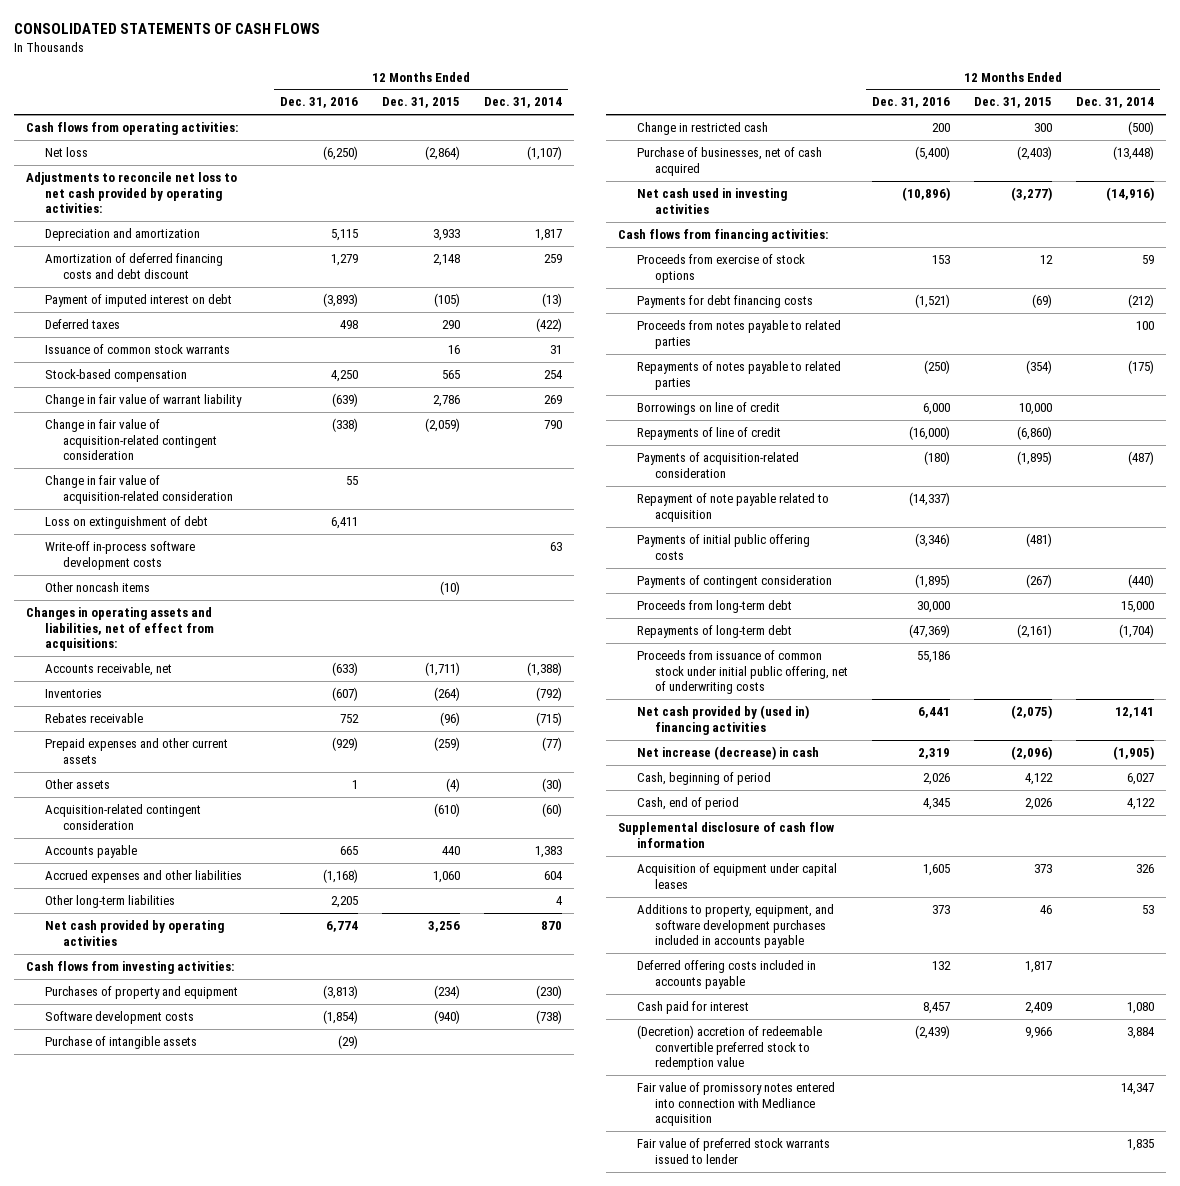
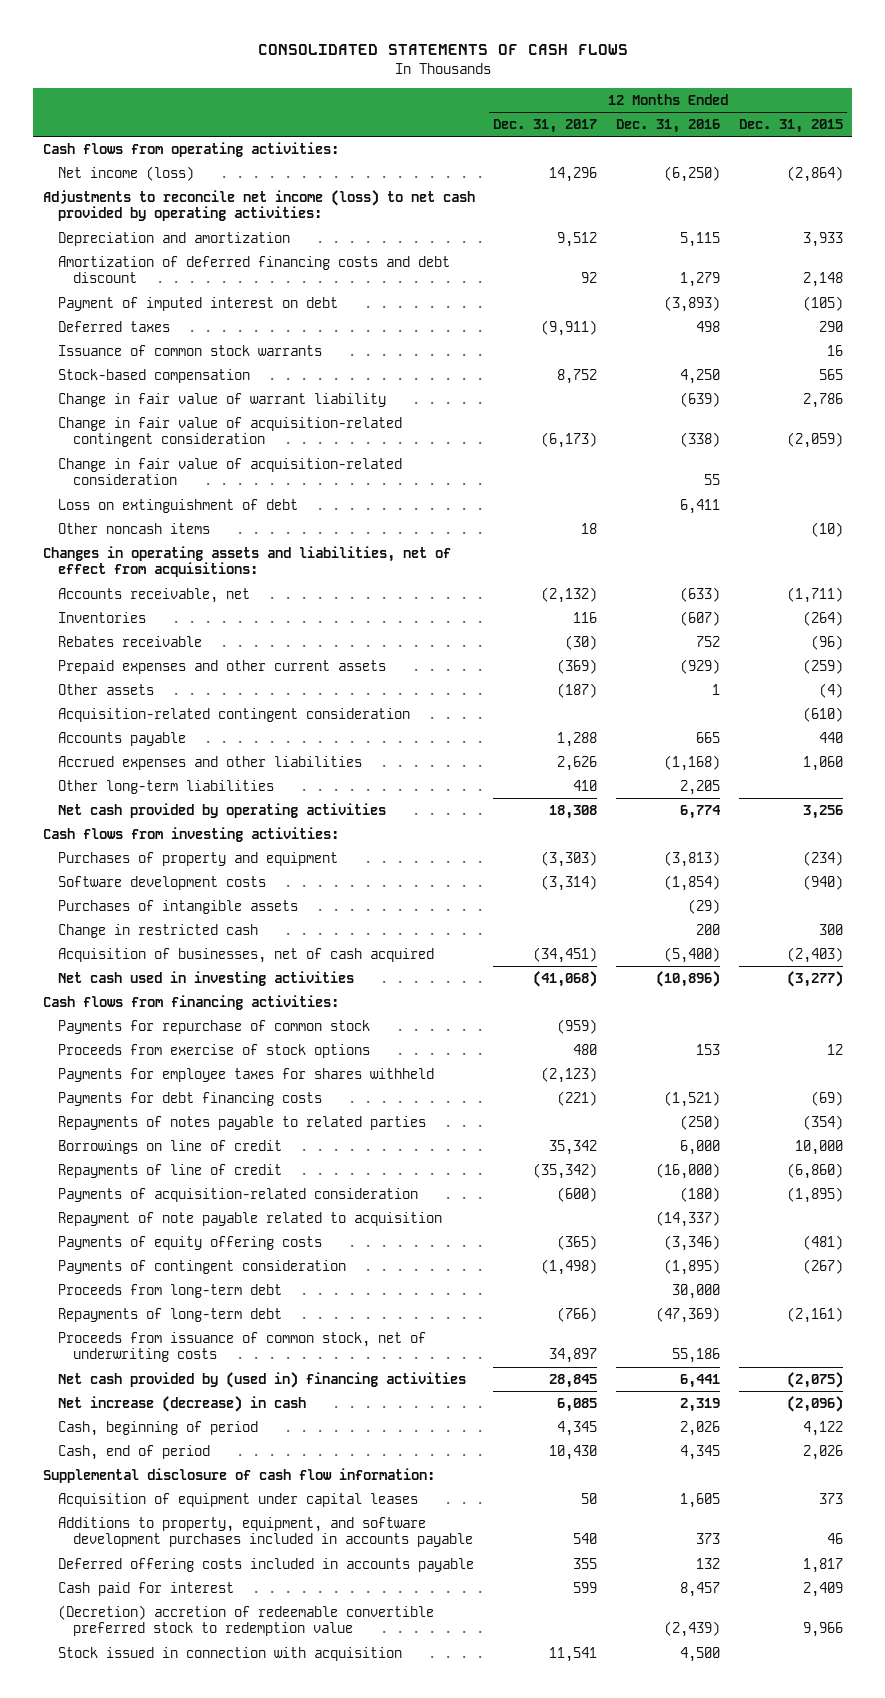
- | 12 Months Ended Dec. 31, 2016 | 12 Months Ended Dec. 31, 2015 | 12 Months Ended Dec. 31, 2014
+ | 12 Months Ended Dec. 31, 2017 | 12 Months Ended Dec. 31, 2016 | 12 Months Ended Dec. 31, 2015
- Net loss | (6,250) | (2,864) | (1,107)
- Adjustments to reconcile net loss to net cash provided by operating activities:
+ Net income (loss) | 14,296 | (6,250) | (2,864)
+ Adjustments to reconcile net income (loss) to net cash provided by operating activities:
- Write-off in-process software development costs | | | 63
- Purchase of intangible assets | (29) | |
+ Purchases of intangible assets | | (29) |
- Purchase of businesses, net of cash acquired | (5,400) | (2,403) | (13,448)
+ Acquisition of businesses, net of cash acquired | (34,451) | (5,400) | (2,403)
+ Payments for repurchase of common stock | (959) | |
+ Payments for employee taxes for shares withheld | (2,123) | |
- Proceeds from notes payable to related parties | | | 100
- Payments of initial public offering costs | (3,346) | (481) |
+ Payments of equity offering costs | (365) | (3,346) | (481)
- Proceeds from issuance of common stock under initial public offering, net of underwriting costs | 55,186 | |
+ Proceeds from issuance of common stock, net of underwriting costs | 34,897 | 55,186 |
- Supplemental disclosure of cash flow information
+ Supplemental disclosure of cash flow information:
- Fair value of promissory notes entered into connection with Medliance acquisition | | | 14,347
- Fair value of preferred stock warrants issued to lender | | | 1,835
+ Stock issued in connection with acquisition | 11,541 | 4,500 |

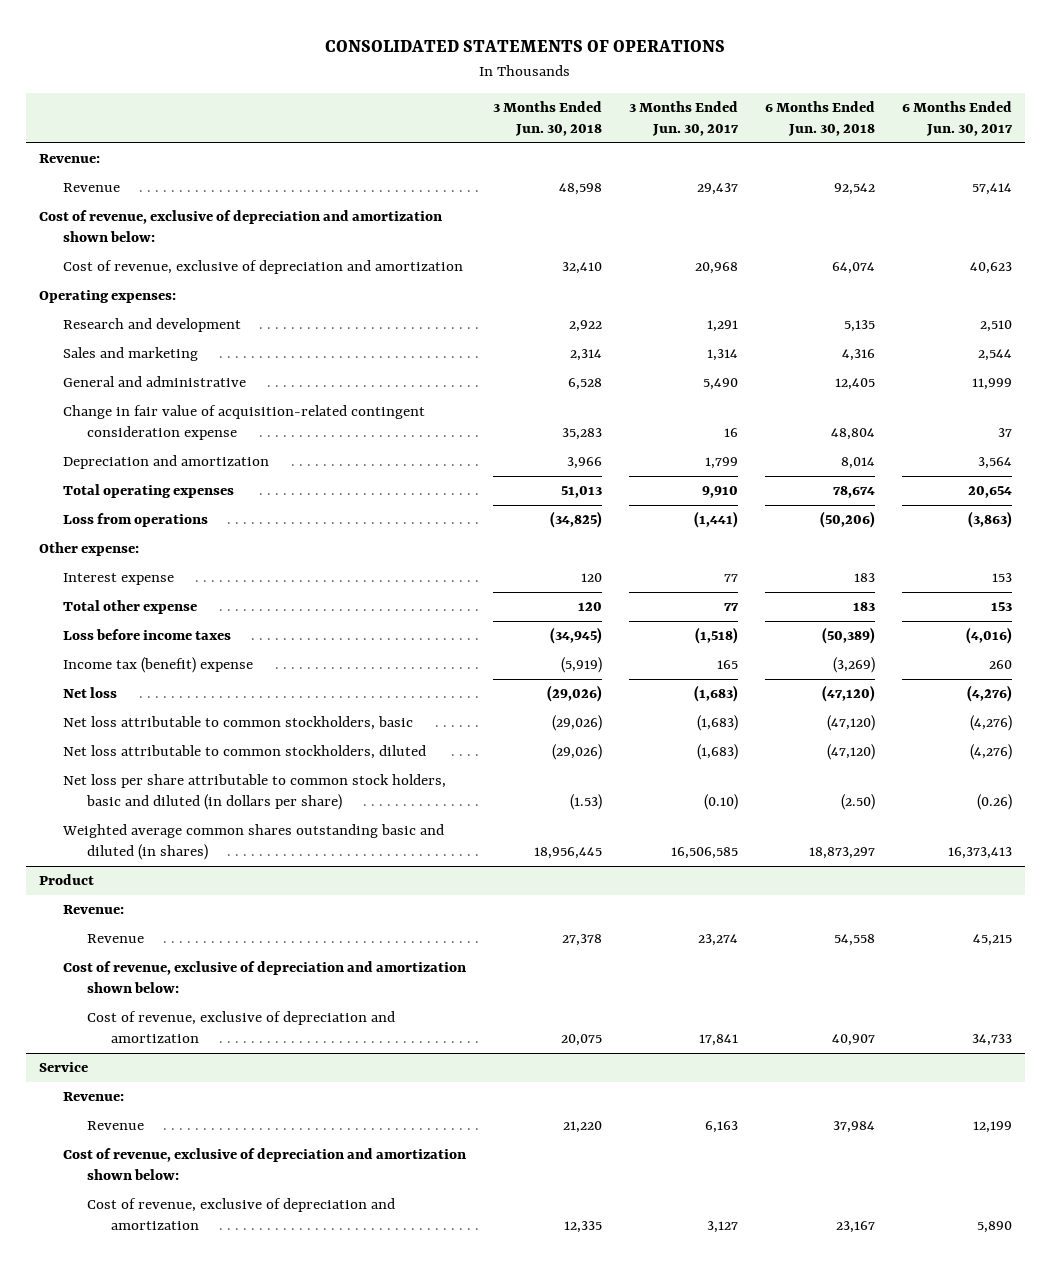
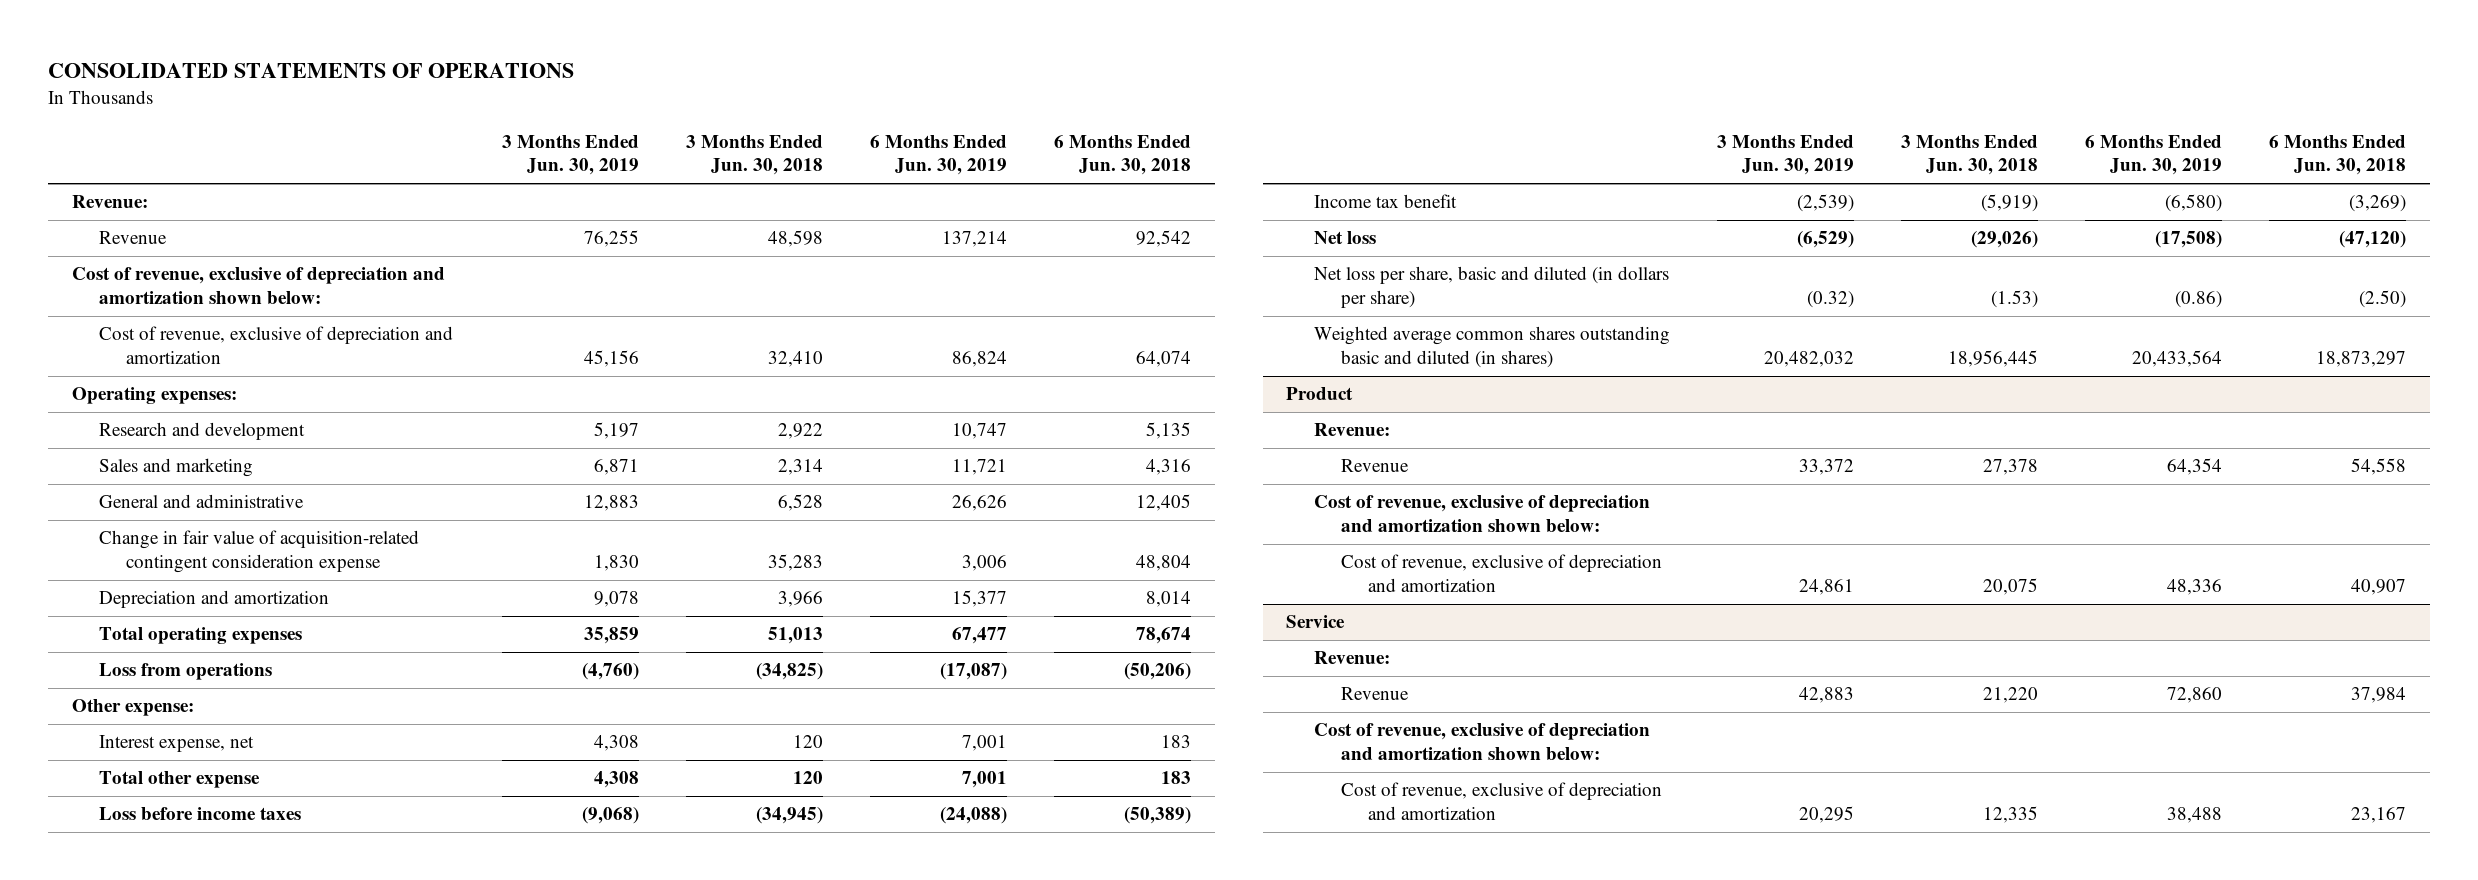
- | 3 Months Ended Jun. 30, 2018 | 3 Months Ended Jun. 30, 2017 | 6 Months Ended Jun. 30, 2018 | 6 Months Ended Jun. 30, 2017
+ | 3 Months Ended Jun. 30, 2019 | 3 Months Ended Jun. 30, 2018 | 6 Months Ended Jun. 30, 2019 | 6 Months Ended Jun. 30, 2018
- Interest expense | 120 | 77 | 183 | 153
+ Interest expense, net | 4,308 | 120 | 7,001 | 183
- Income tax (benefit) expense | (5,919) | 165 | (3,269) | 260
+ Income tax benefit | (2,539) | (5,919) | (6,580) | (3,269)
- Net loss attributable to common stockholders, basic | (29,026) | (1,683) | (47,120) | (4,276)
- Net loss attributable to common stockholders, diluted | (29,026) | (1,683) | (47,120) | (4,276)
- Net loss per share attributable to common stock holders, basic and diluted (in dollars per share) | (1.53) | (0.10) | (2.50) | (0.26)
+ Net loss per share, basic and diluted (in dollars per share) | (0.32) | (1.53) | (0.86) | (2.50)

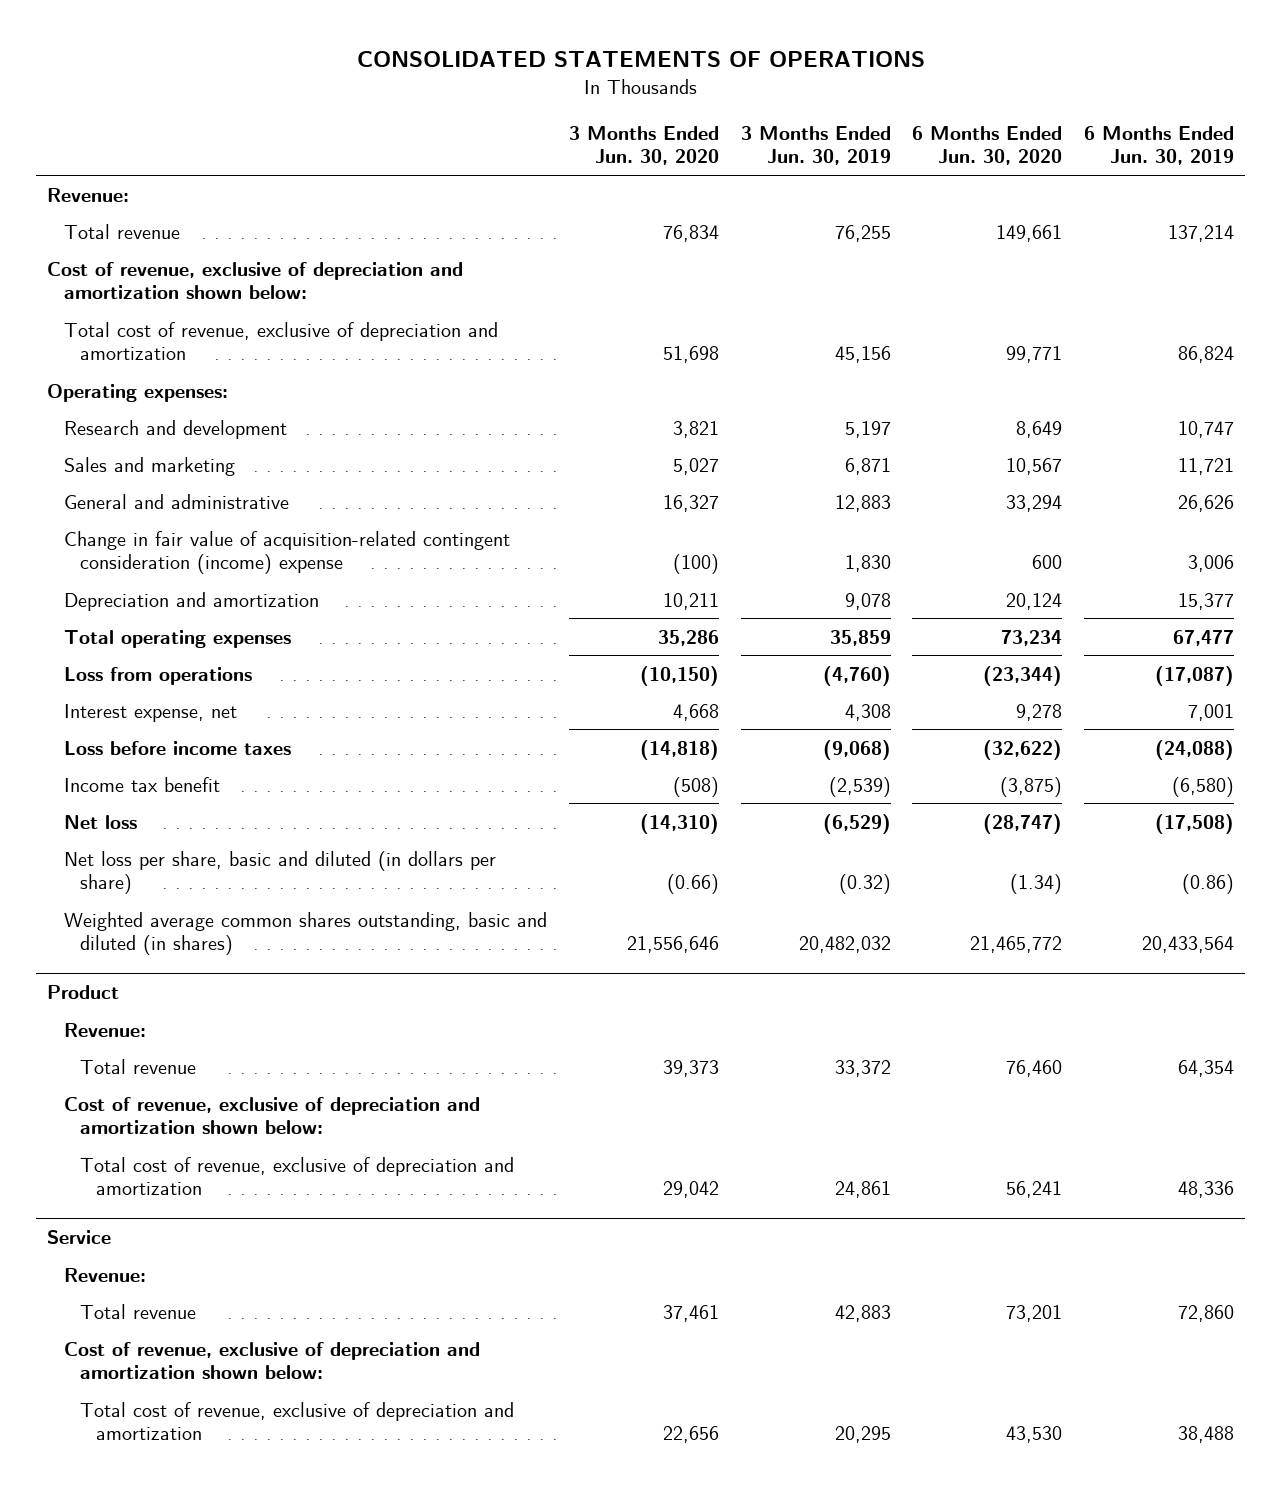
- | 3 Months Ended Jun. 30, 2019 | 3 Months Ended Jun. 30, 2018 | 6 Months Ended Jun. 30, 2019 | 6 Months Ended Jun. 30, 2018
+ | 3 Months Ended Jun. 30, 2020 | 3 Months Ended Jun. 30, 2019 | 6 Months Ended Jun. 30, 2020 | 6 Months Ended Jun. 30, 2019
- Revenue | 76,255 | 48,598 | 137,214 | 92,542
+ Total revenue | 76,834 | 76,255 | 149,661 | 137,214
- Cost of revenue, exclusive of depreciation and amortization | 45,156 | 32,410 | 86,824 | 64,074
+ Total cost of revenue, exclusive of depreciation and amortization | 51,698 | 45,156 | 99,771 | 86,824
- Change in fair value of acquisition-related contingent consideration expense | 1,830 | 35,283 | 3,006 | 48,804
+ Change in fair value of acquisition-related contingent consideration (income) expense | (100) | 1,830 | 600 | 3,006
- Other expense:
- Total other expense | 4,308 | 120 | 7,001 | 183
- Weighted average common shares outstanding basic and diluted (in shares) | 20,482,032 | 18,956,445 | 20,433,564 | 18,873,297
+ Weighted average common shares outstanding, basic and diluted (in shares) | 21,556,646 | 20,482,032 | 21,465,772 | 20,433,564
@ Product
- Revenue | 33,372 | 27,378 | 64,354 | 54,558
+ Total revenue | 39,373 | 33,372 | 76,460 | 64,354
- Cost of revenue, exclusive of depreciation and amortization | 24,861 | 20,075 | 48,336 | 40,907
+ Total cost of revenue, exclusive of depreciation and amortization | 29,042 | 24,861 | 56,241 | 48,336
@ Service
- Revenue | 42,883 | 21,220 | 72,860 | 37,984
+ Total revenue | 37,461 | 42,883 | 73,201 | 72,860
- Cost of revenue, exclusive of depreciation and amortization | 20,295 | 12,335 | 38,488 | 23,167
+ Total cost of revenue, exclusive of depreciation and amortization | 22,656 | 20,295 | 43,530 | 38,488

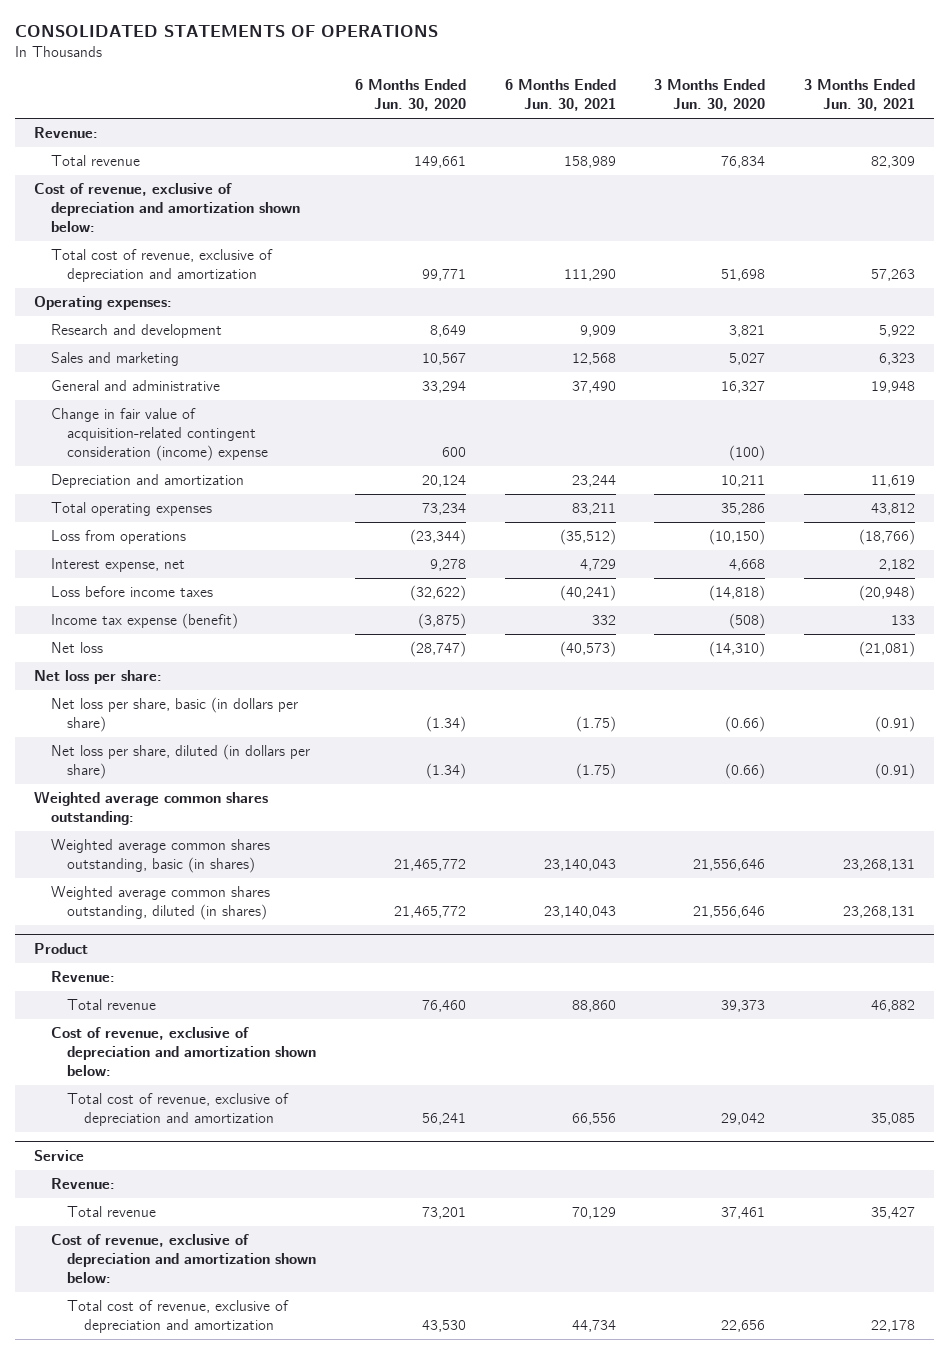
- | 3 Months Ended Jun. 30, 2020 | 3 Months Ended Jun. 30, 2019 | 6 Months Ended Jun. 30, 2020 | 6 Months Ended Jun. 30, 2019
+ | 6 Months Ended Jun. 30, 2020 | 6 Months Ended Jun. 30, 2021 | 3 Months Ended Jun. 30, 2020 | 3 Months Ended Jun. 30, 2021
- Income tax benefit | (508) | (2,539) | (3,875) | (6,580)
+ Income tax expense (benefit) | (3,875) | 332 | (508) | 133
- Net loss per share, basic and diluted (in dollars per share) | (0.66) | (0.32) | (1.34) | (0.86)
- Weighted average common shares outstanding, basic and diluted (in shares) | 21,556,646 | 20,482,032 | 21,465,772 | 20,433,564
+ Net loss per share:
+ Net loss per share, basic (in dollars per share) | (1.34) | (1.75) | (0.66) | (0.91)
+ Net loss per share, diluted (in dollars per share) | (1.34) | (1.75) | (0.66) | (0.91)
+ Weighted average common shares outstanding:
+ Weighted average common shares outstanding, basic (in shares) | 21,465,772 | 23,140,043 | 21,556,646 | 23,268,131
+ Weighted average common shares outstanding, diluted (in shares) | 21,465,772 | 23,140,043 | 21,556,646 | 23,268,131

